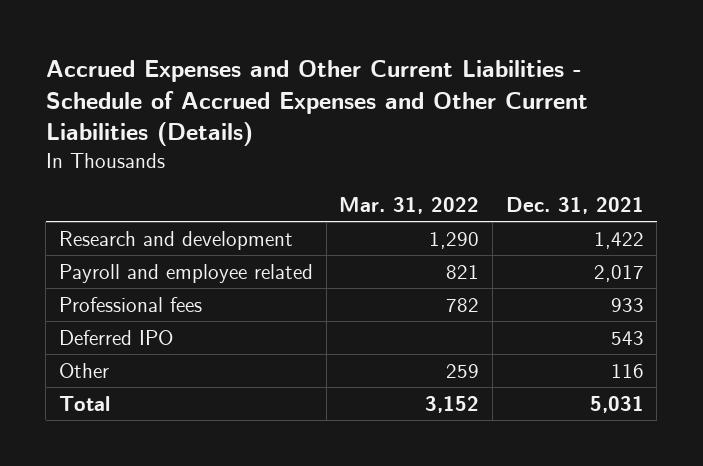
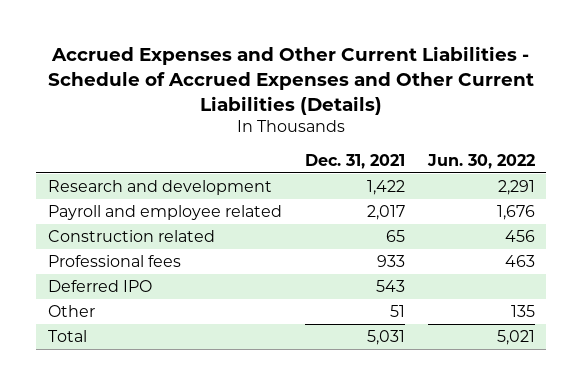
- | Mar. 31, 2022 | Dec. 31, 2021
+ | Dec. 31, 2021 | Jun. 30, 2022
+ Construction related | 65 | 456
- Other | 259 | 116
+ Other | 51 | 135

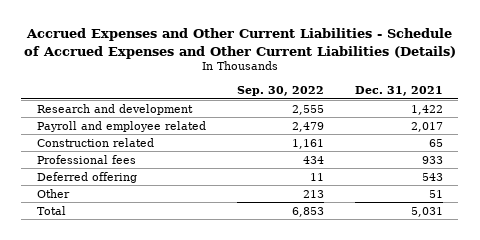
- | Dec. 31, 2021 | Jun. 30, 2022
+ | Sep. 30, 2022 | Dec. 31, 2021
- Deferred IPO | 543 |
+ Deferred offering | 11 | 543

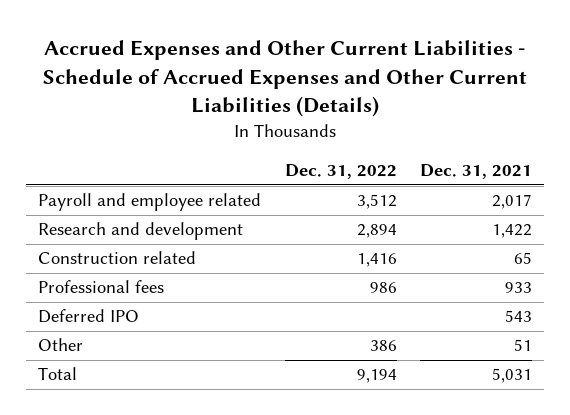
- | Sep. 30, 2022 | Dec. 31, 2021
+ | Dec. 31, 2022 | Dec. 31, 2021
moved down: Research and development | 2,894 | 1,422
- Deferred offering | 11 | 543
+ Deferred IPO | | 543

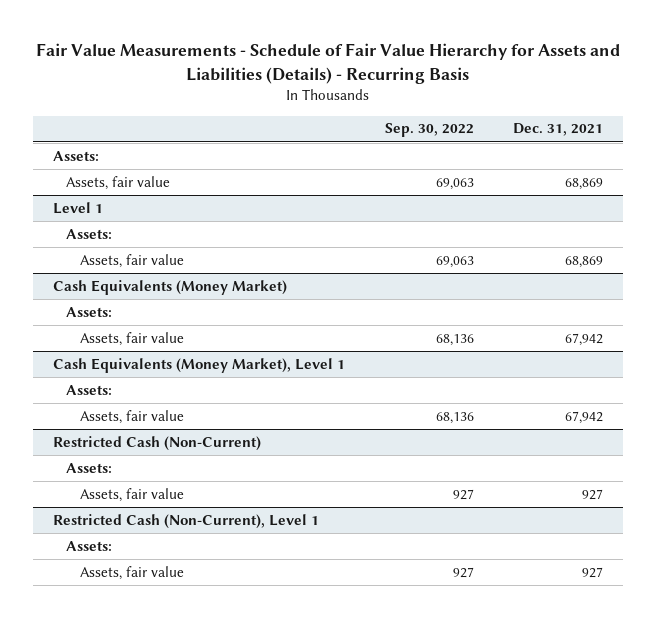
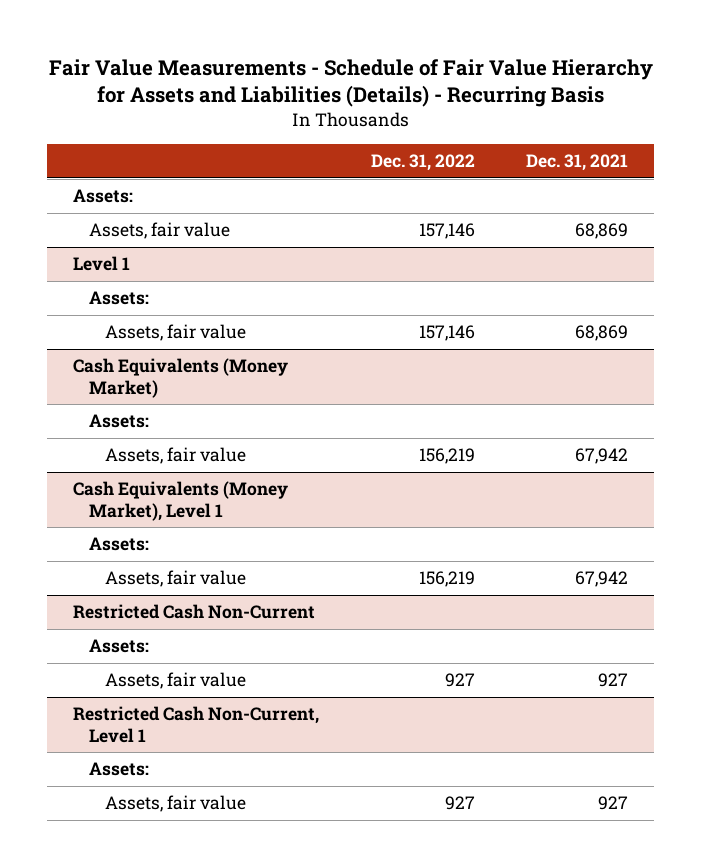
- | Sep. 30, 2022 | Dec. 31, 2021
+ | Dec. 31, 2022 | Dec. 31, 2021
- Restricted Cash (Non-Current)
+ Restricted Cash Non-Current
- Restricted Cash (Non-Current), Level 1
+ Restricted Cash Non-Current, Level 1

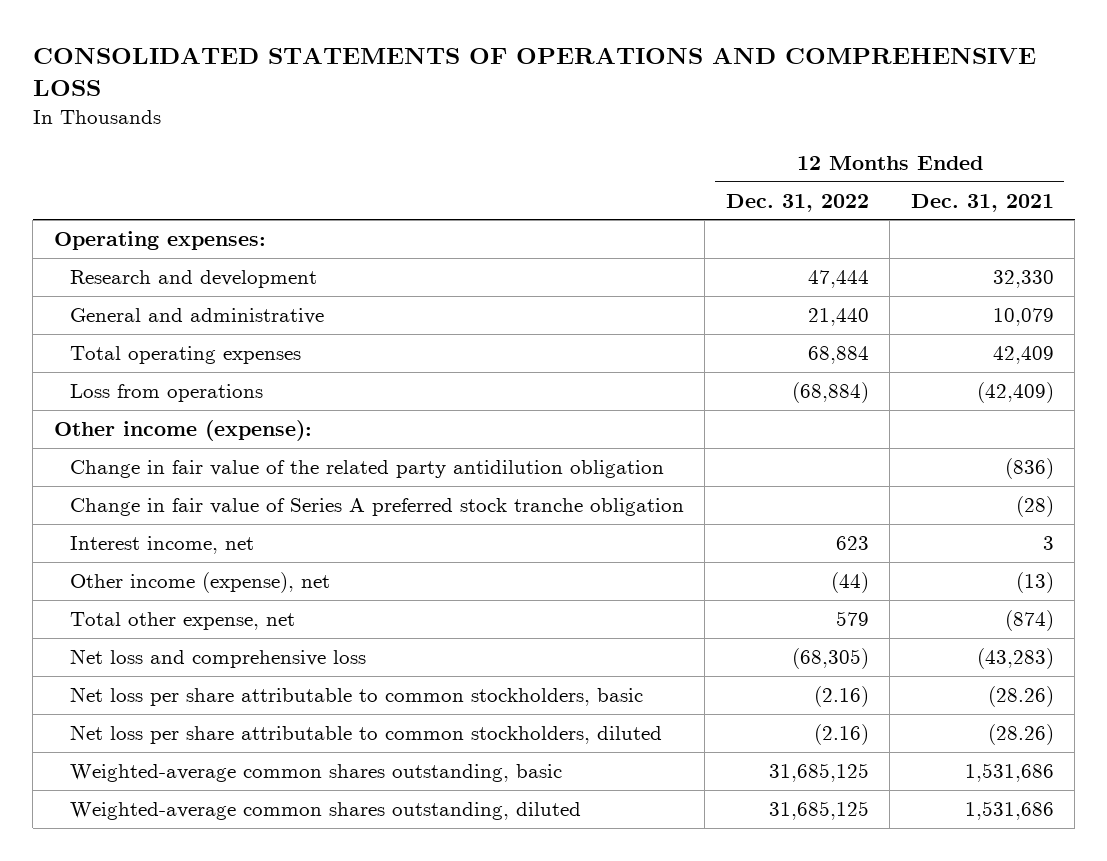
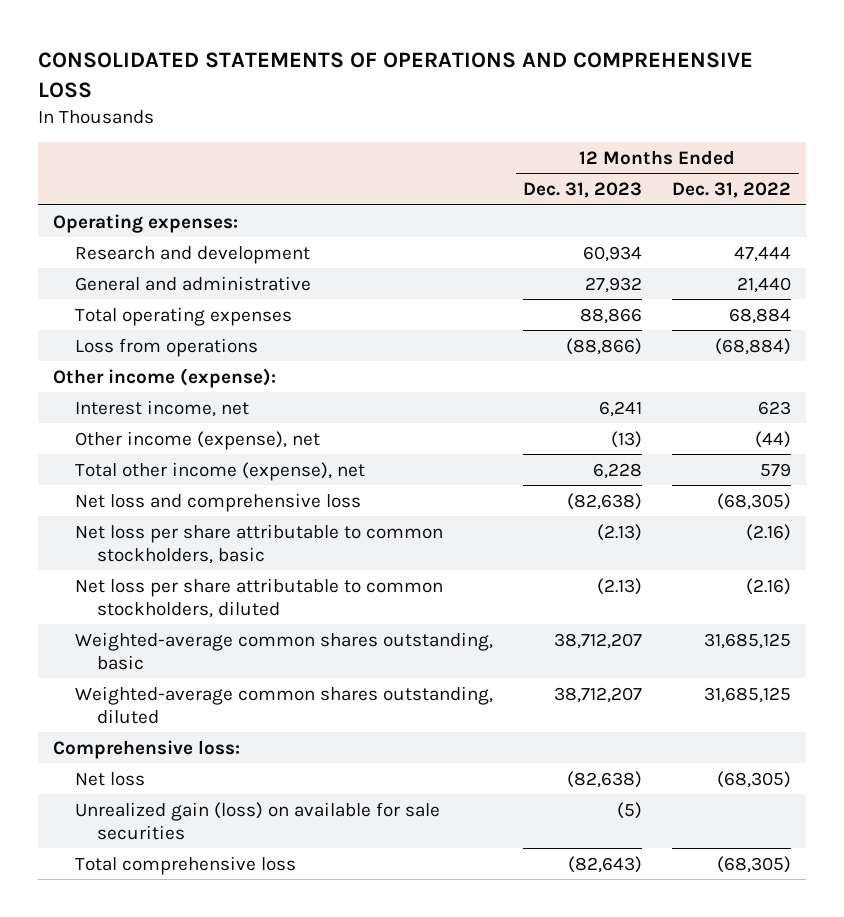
- | 12 Months Ended Dec. 31, 2022 | 12 Months Ended Dec. 31, 2021
+ | 12 Months Ended Dec. 31, 2023 | 12 Months Ended Dec. 31, 2022
- Change in fair value of the related party antidilution obligation | | (836)
- Change in fair value of Series A preferred stock tranche obligation | | (28)
- Total other expense, net | 579 | (874)
+ Total other income (expense), net | 6,228 | 579
+ Comprehensive loss:
+ Net loss | (82,638) | (68,305)
+ Unrealized gain (loss) on available for sale securities | (5) |
+ Total comprehensive loss | (82,643) | (68,305)

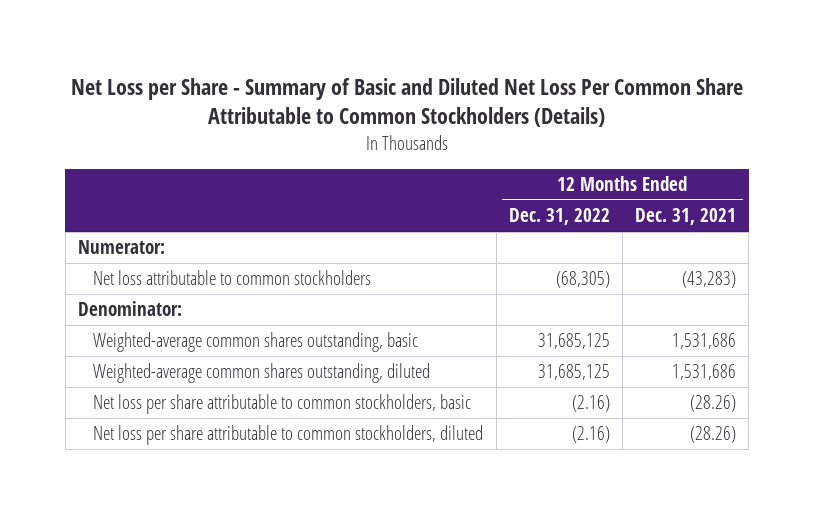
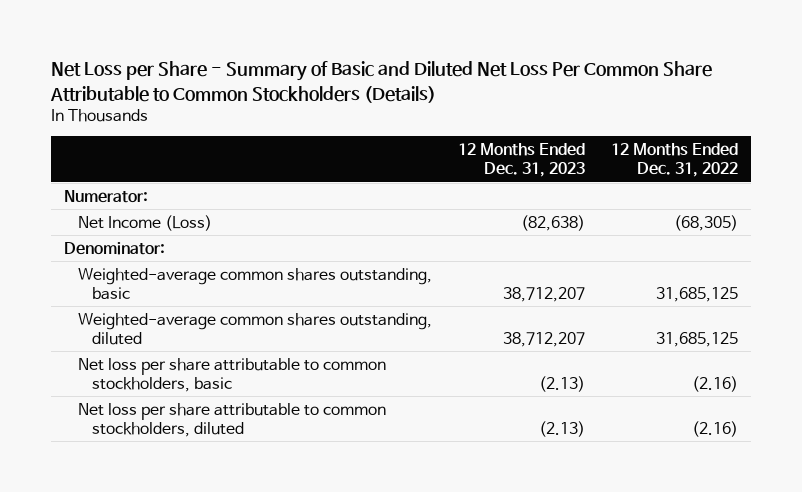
- | 12 Months Ended Dec. 31, 2022 | 12 Months Ended Dec. 31, 2021
+ | 12 Months Ended Dec. 31, 2023 | 12 Months Ended Dec. 31, 2022
- Net loss attributable to common stockholders | (68,305) | (43,283)
+ Net Income (Loss) | (82,638) | (68,305)

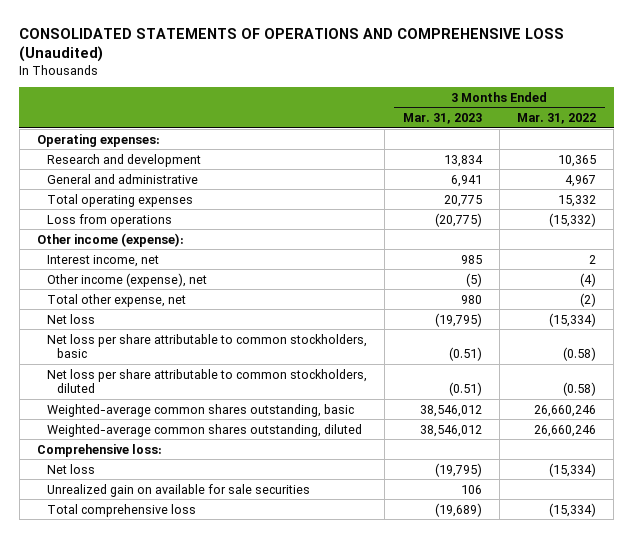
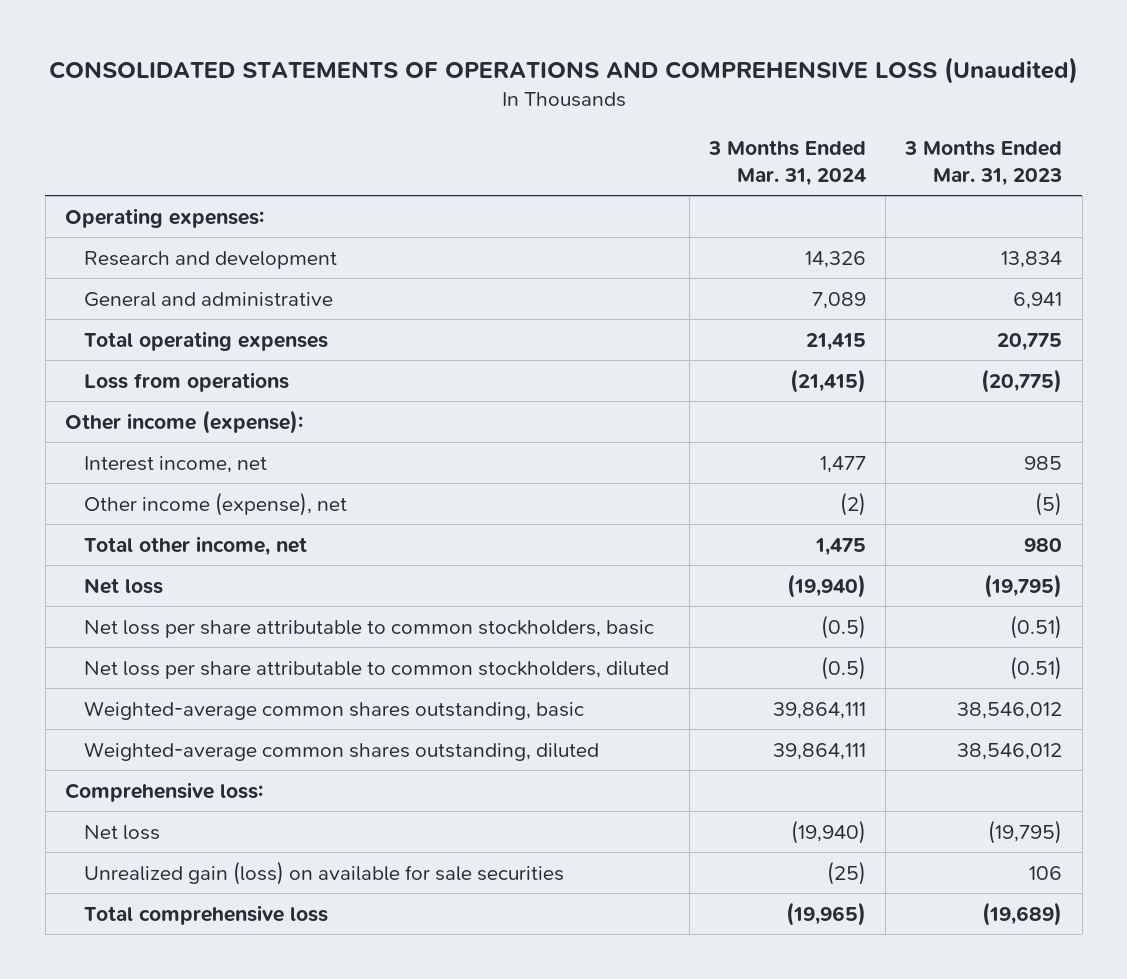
- | 3 Months Ended Mar. 31, 2023 | 3 Months Ended Mar. 31, 2022
+ | 3 Months Ended Mar. 31, 2024 | 3 Months Ended Mar. 31, 2023
- Total other expense, net | 980 | (2)
+ Total other income, net | 1,475 | 980
- Unrealized gain on available for sale securities | 106 |
+ Unrealized gain (loss) on available for sale securities | (25) | 106

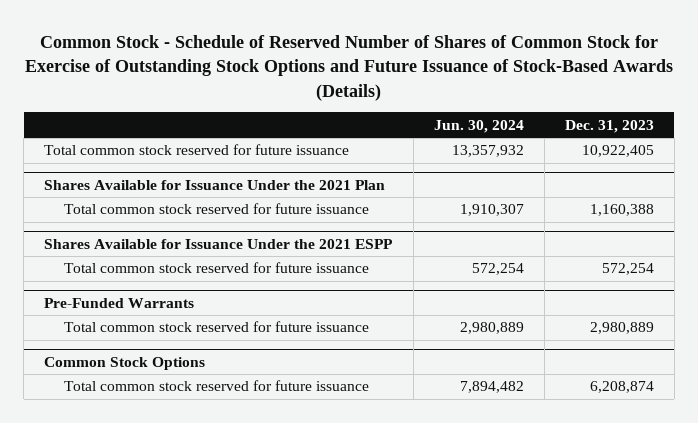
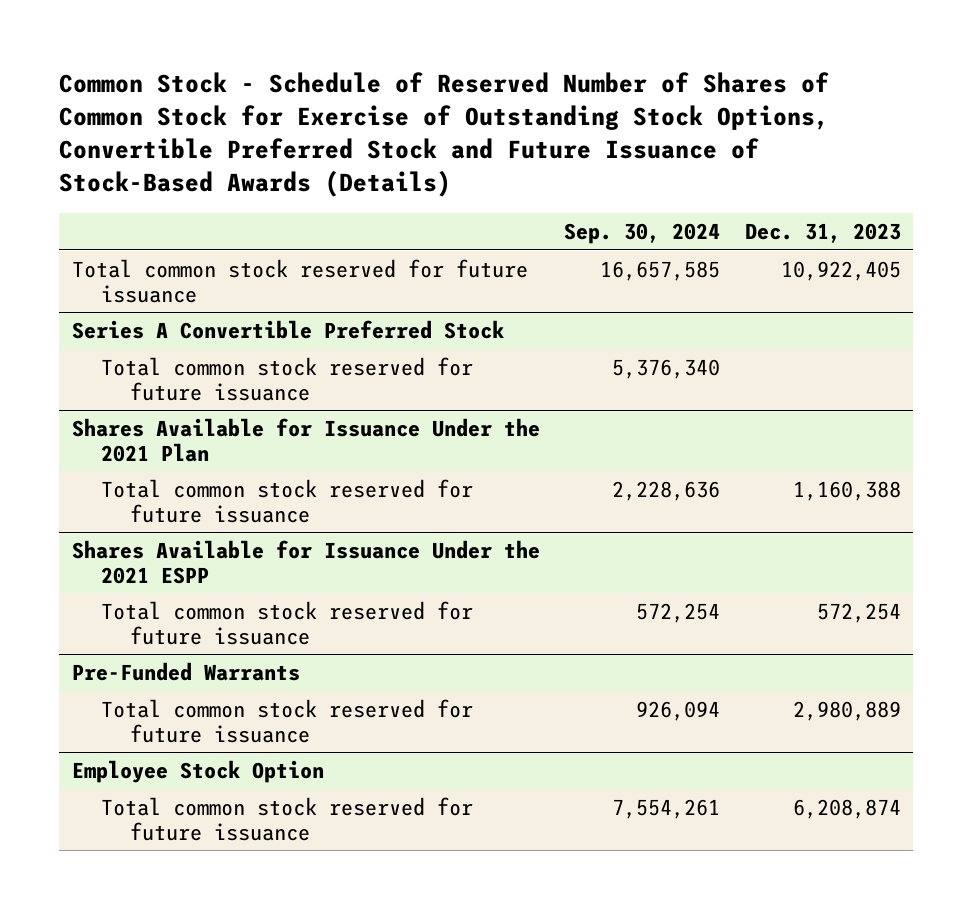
- Common Stock - Schedule of Reserved Number of Shares of Common Stock for Exercise of Outstanding Stock Options and Future Issuance of Stock-Based Awards (Details)
+ Common Stock - Schedule of Reserved Number of Shares of Common Stock for Exercise of Outstanding Stock Options, Convertible Preferred Stock and Future Issuance of Stock-Based Awards (Details)
- | Jun. 30, 2024 | Dec. 31, 2023
+ | Sep. 30, 2024 | Dec. 31, 2023
+ Series A Convertible Preferred Stock
+ Total common stock reserved for future issuance | 5,376,340 |
- Common Stock Options
+ Employee Stock Option

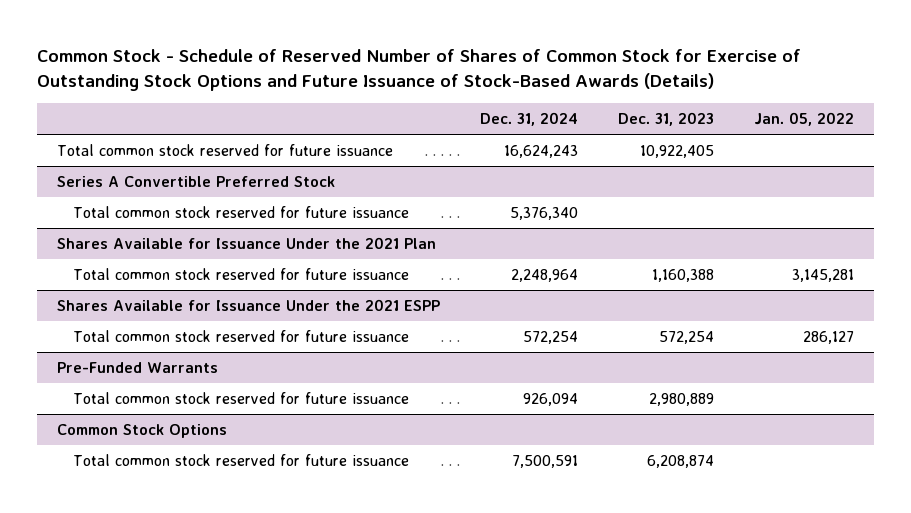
- Common Stock - Schedule of Reserved Number of Shares of Common Stock for Exercise of Outstanding Stock Options, Convertible Preferred Stock and Future Issuance of Stock-Based Awards (Details)
+ Common Stock - Schedule of Reserved Number of Shares of Common Stock for Exercise of Outstanding Stock Options and Future Issuance of Stock-Based Awards (Details)
- | Sep. 30, 2024 | Dec. 31, 2023
+ | Dec. 31, 2024 | Dec. 31, 2023 | Jan. 05, 2022
- Employee Stock Option
+ Common Stock Options

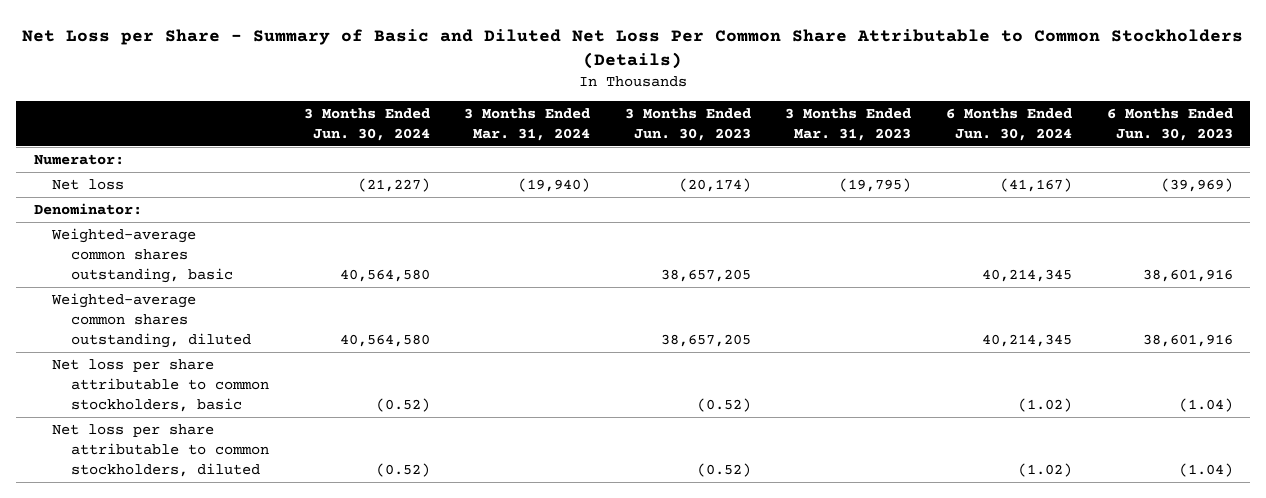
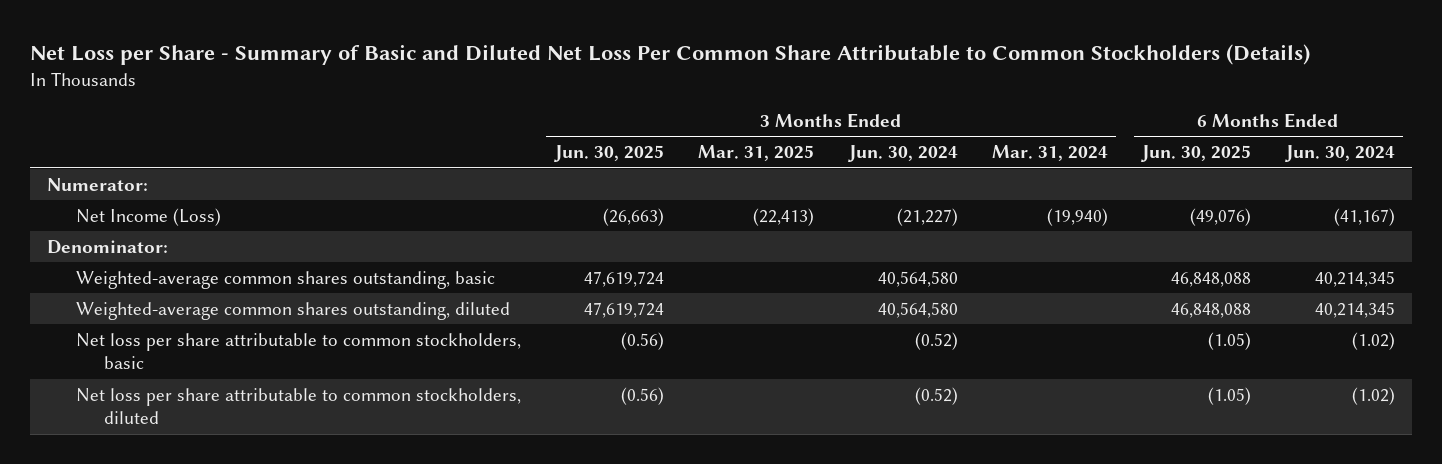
- | 3 Months Ended Jun. 30, 2024 | 3 Months Ended Mar. 31, 2024 | 3 Months Ended Jun. 30, 2023 | 3 Months Ended Mar. 31, 2023 | 6 Months Ended Jun. 30, 2024 | 6 Months Ended Jun. 30, 2023
+ | 3 Months Ended Jun. 30, 2025 | 3 Months Ended Mar. 31, 2025 | 3 Months Ended Jun. 30, 2024 | 3 Months Ended Mar. 31, 2024 | 6 Months Ended Jun. 30, 2025 | 6 Months Ended Jun. 30, 2024
- Net loss | (21,227) | (19,940) | (20,174) | (19,795) | (41,167) | (39,969)
+ Net Income (Loss) | (26,663) | (22,413) | (21,227) | (19,940) | (49,076) | (41,167)

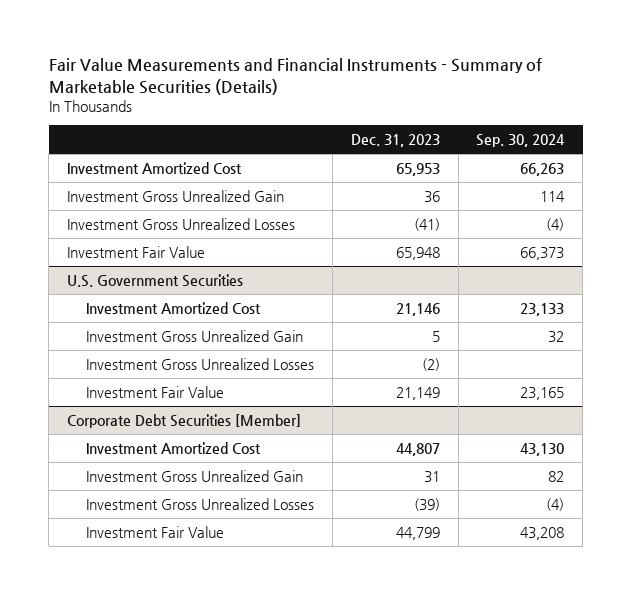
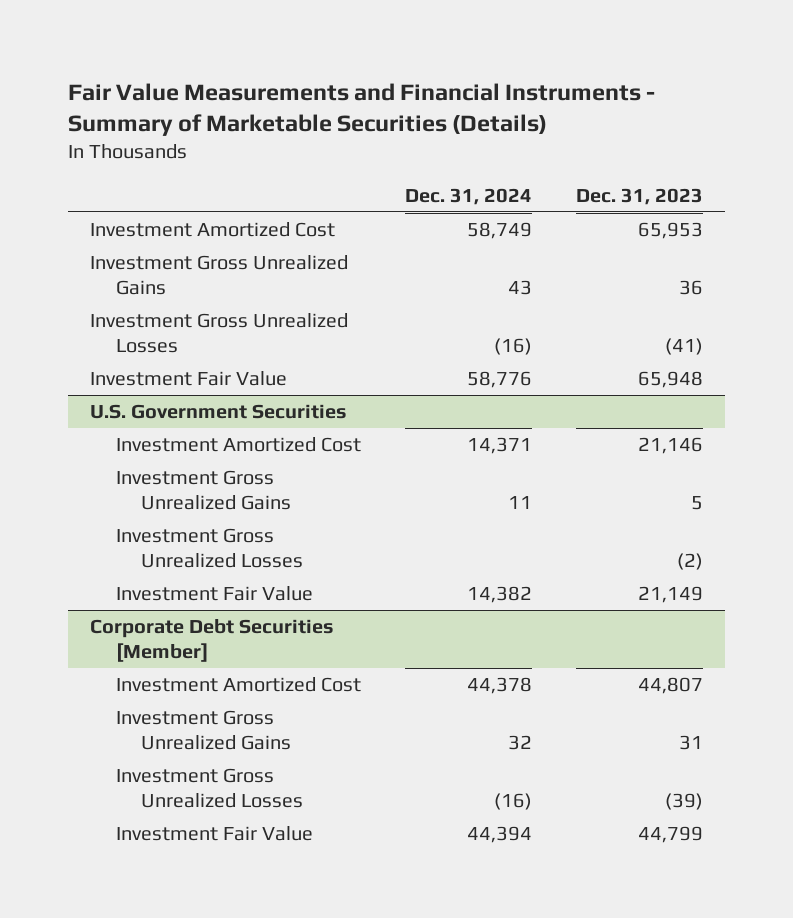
- | Dec. 31, 2023 | Sep. 30, 2024
+ | Dec. 31, 2024 | Dec. 31, 2023
- Investment Gross Unrealized Gain | 36 | 114
+ Investment Gross Unrealized Gains | 43 | 36
@ U.S. Government Securities
- Investment Gross Unrealized Gain | 5 | 32
+ Investment Gross Unrealized Gains | 11 | 5
@ Corporate Debt Securities [Member]
- Investment Gross Unrealized Gain | 31 | 82
+ Investment Gross Unrealized Gains | 32 | 31

